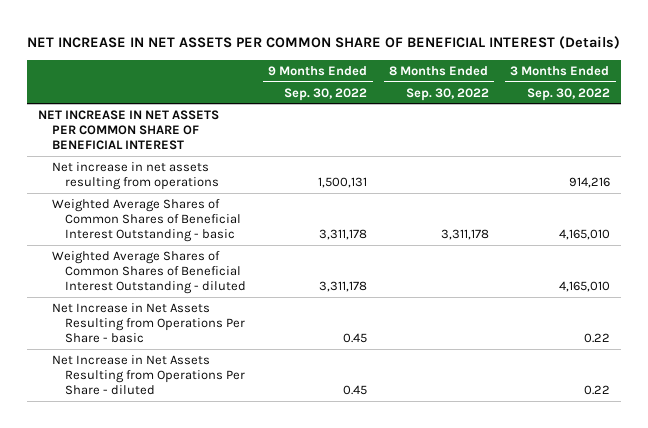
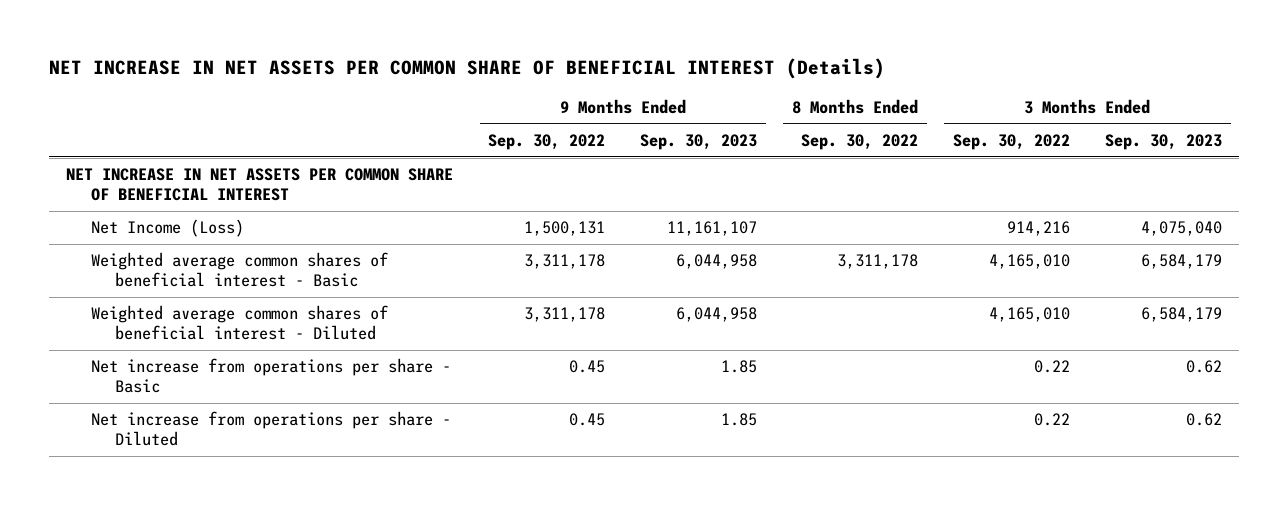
- | 9 Months Ended Sep. 30, 2022 | 8 Months Ended Sep. 30, 2022 | 3 Months Ended Sep. 30, 2022
+ | 9 Months Ended Sep. 30, 2022 | 9 Months Ended Sep. 30, 2023 | 8 Months Ended Sep. 30, 2022 | 3 Months Ended Sep. 30, 2022 | 3 Months Ended Sep. 30, 2023
- Net increase in net assets resulting from operations | 1,500,131 | | 914,216
- Weighted Average Shares of Common Shares of Beneficial Interest Outstanding - basic | 3,311,178 | 3,311,178 | 4,165,010
- Weighted Average Shares of Common Shares of Beneficial Interest Outstanding - diluted | 3,311,178 | | 4,165,010
- Net Increase in Net Assets Resulting from Operations Per Share - basic | 0.45 | | 0.22
- Net Increase in Net Assets Resulting from Operations Per Share - diluted | 0.45 | | 0.22
+ Net Income (Loss) | 1,500,131 | 11,161,107 | | 914,216 | 4,075,040
+ Weighted average common shares of beneficial interest - Basic | 3,311,178 | 6,044,958 | 3,311,178 | 4,165,010 | 6,584,179
+ Weighted average common shares of beneficial interest - Diluted | 3,311,178 | 6,044,958 | | 4,165,010 | 6,584,179
+ Net increase from operations per share - Basic | 0.45 | 1.85 | | 0.22 | 0.62
+ Net increase from operations per share - Diluted | 0.45 | 1.85 | | 0.22 | 0.62

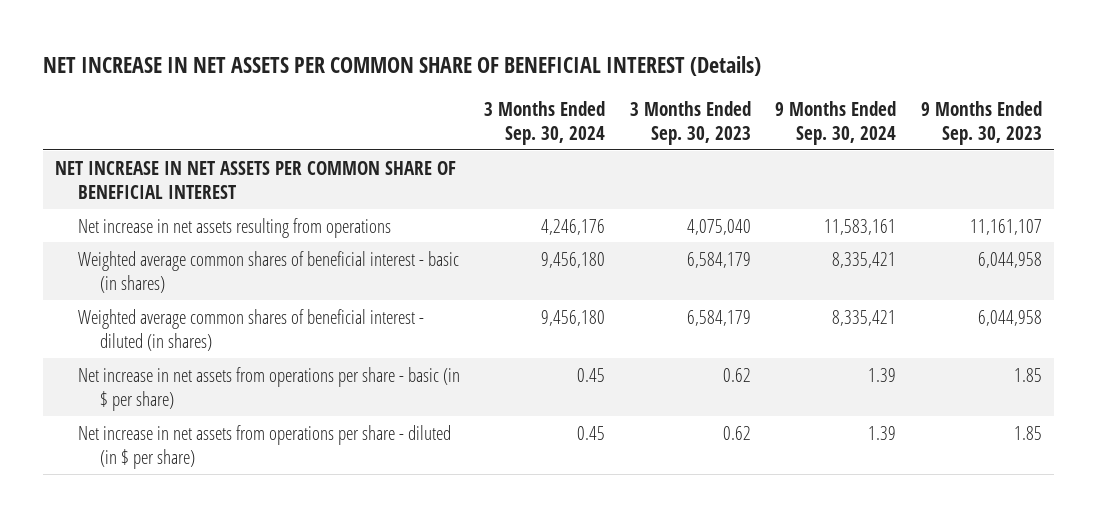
- | 9 Months Ended Sep. 30, 2022 | 9 Months Ended Sep. 30, 2023 | 8 Months Ended Sep. 30, 2022 | 3 Months Ended Sep. 30, 2022 | 3 Months Ended Sep. 30, 2023
+ | 3 Months Ended Sep. 30, 2024 | 3 Months Ended Sep. 30, 2023 | 9 Months Ended Sep. 30, 2024 | 9 Months Ended Sep. 30, 2023
- Net Income (Loss) | 1,500,131 | 11,161,107 | | 914,216 | 4,075,040
- Weighted average common shares of beneficial interest - Basic | 3,311,178 | 6,044,958 | 3,311,178 | 4,165,010 | 6,584,179
- Weighted average common shares of beneficial interest - Diluted | 3,311,178 | 6,044,958 | | 4,165,010 | 6,584,179
- Net increase from operations per share - Basic | 0.45 | 1.85 | | 0.22 | 0.62
- Net increase from operations per share - Diluted | 0.45 | 1.85 | | 0.22 | 0.62
+ Net increase in net assets resulting from operations | 4,246,176 | 4,075,040 | 11,583,161 | 11,161,107
+ Weighted average common shares of beneficial interest - basic (in shares) | 9,456,180 | 6,584,179 | 8,335,421 | 6,044,958
+ Weighted average common shares of beneficial interest - diluted (in shares) | 9,456,180 | 6,584,179 | 8,335,421 | 6,044,958
+ Net increase in net assets from operations per share - basic (in $ per share) | 0.45 | 0.62 | 1.39 | 1.85
+ Net increase in net assets from operations per share - diluted (in $ per share) | 0.45 | 0.62 | 1.39 | 1.85

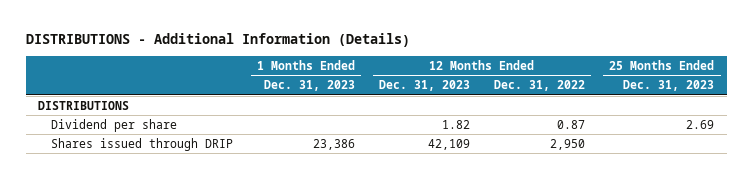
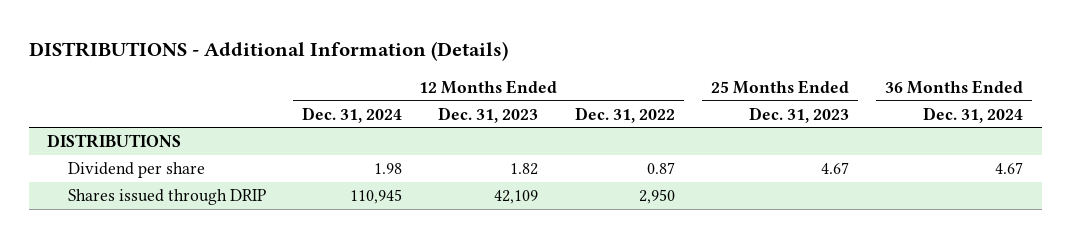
- | 1 Months Ended Dec. 31, 2023 | 12 Months Ended Dec. 31, 2023 | 12 Months Ended Dec. 31, 2022 | 25 Months Ended Dec. 31, 2023
+ | 12 Months Ended Dec. 31, 2024 | 12 Months Ended Dec. 31, 2023 | 12 Months Ended Dec. 31, 2022 | 25 Months Ended Dec. 31, 2023 | 36 Months Ended Dec. 31, 2024
- Dividend per share | | 1.82 | 0.87 | 2.69
+ Dividend per share | 1.98 | 1.82 | 0.87 | 4.67 | 4.67

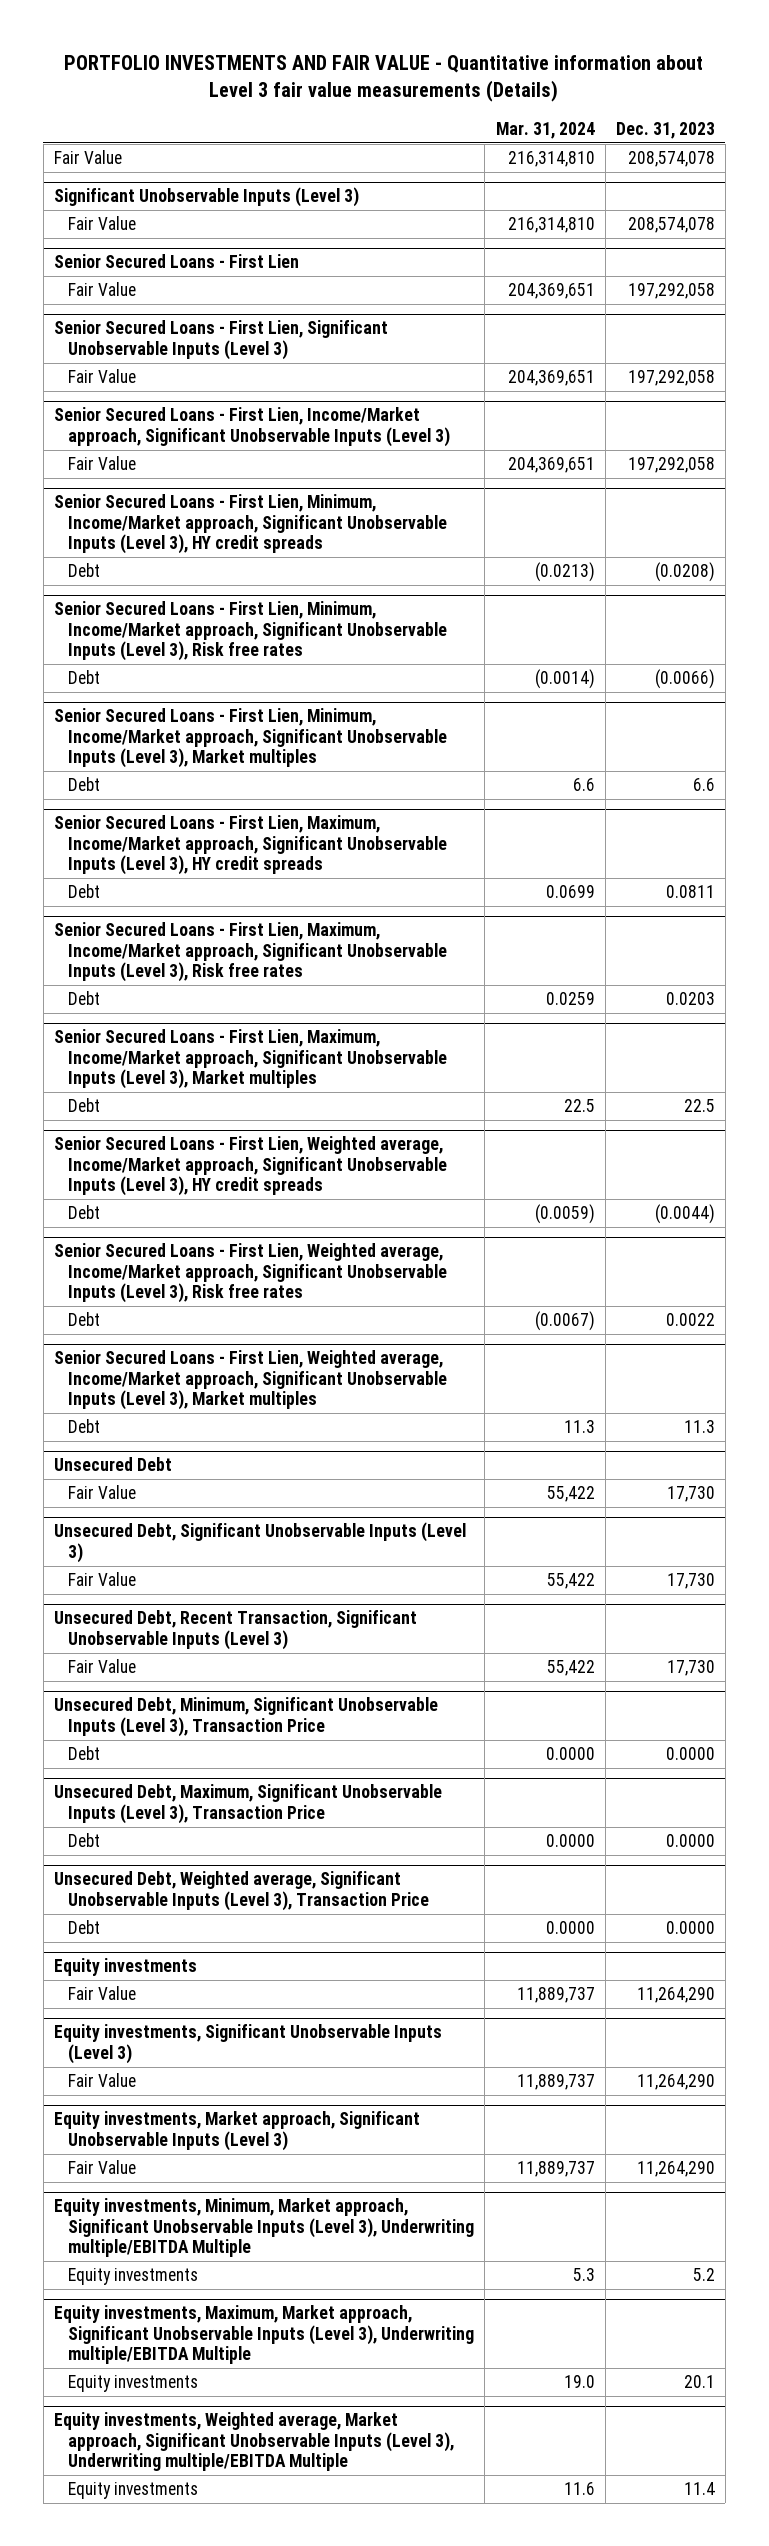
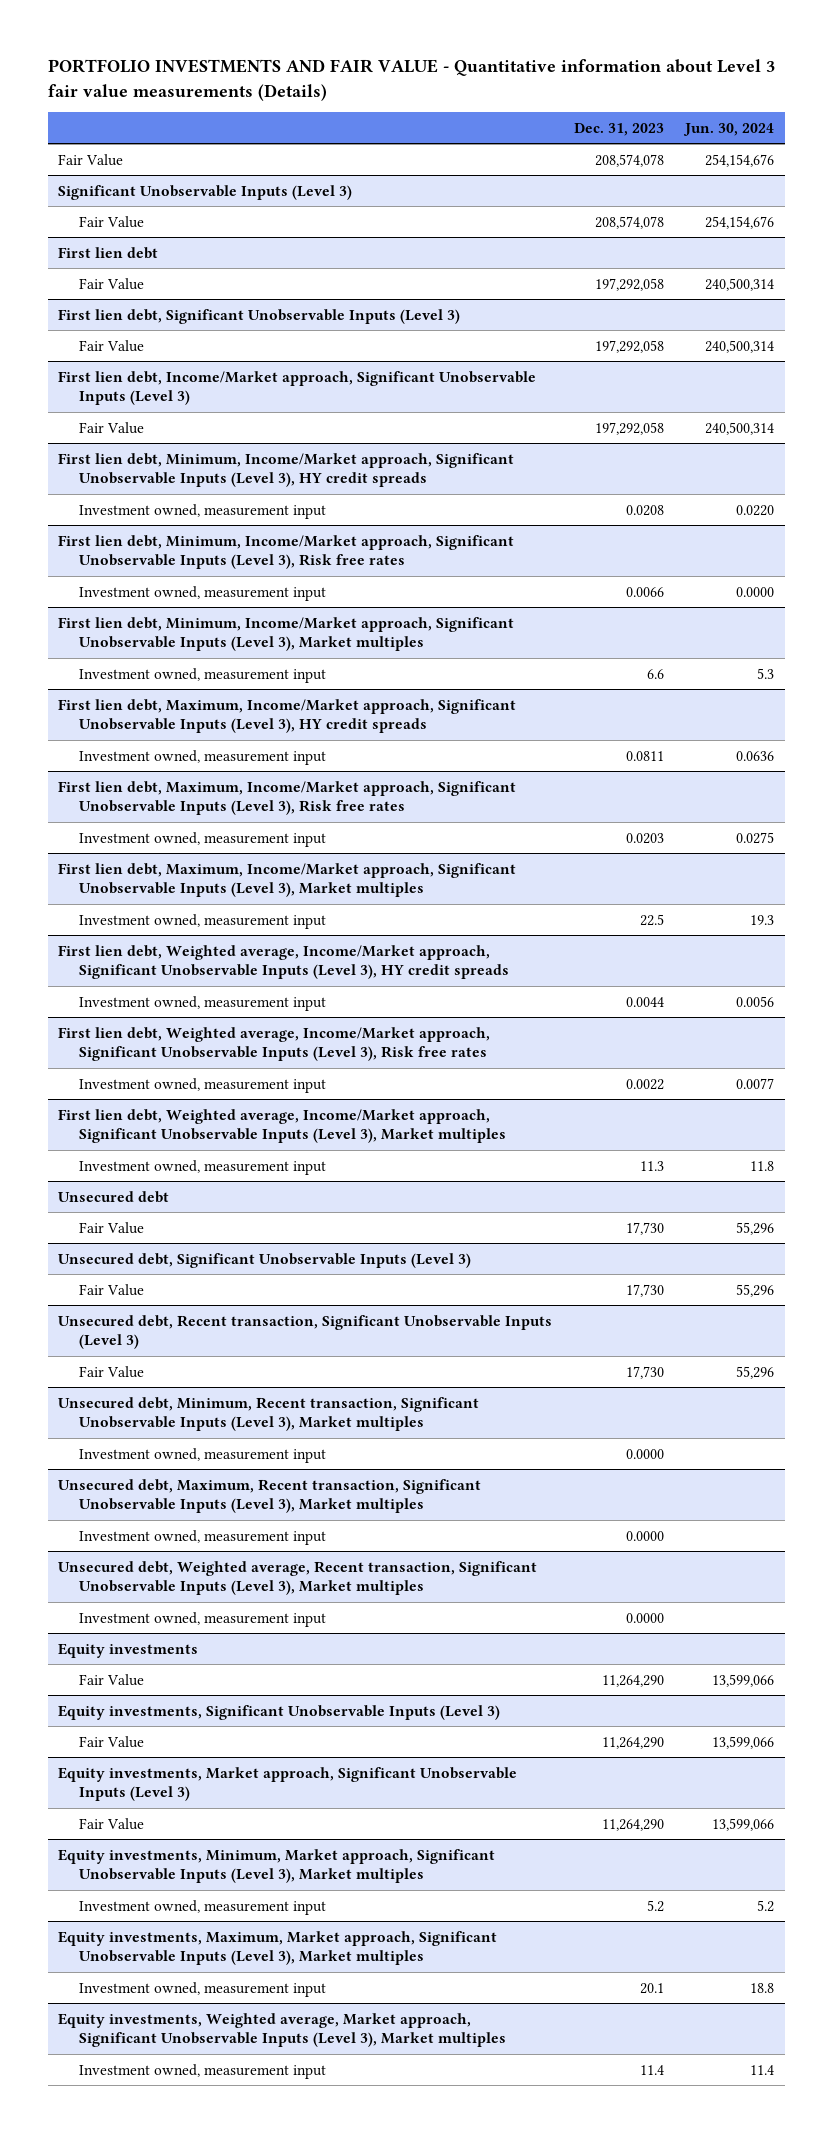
- | Mar. 31, 2024 | Dec. 31, 2023
+ | Dec. 31, 2023 | Jun. 30, 2024
- Senior Secured Loans - First Lien
+ First lien debt
- Senior Secured Loans - First Lien, Significant Unobservable Inputs (Level 3)
+ First lien debt, Significant Unobservable Inputs (Level 3)
- Senior Secured Loans - First Lien, Income/Market approach, Significant Unobservable Inputs (Level 3)
+ First lien debt, Income/Market approach, Significant Unobservable Inputs (Level 3)
- Senior Secured Loans - First Lien, Minimum, Income/Market approach, Significant Unobservable Inputs (Level 3), HY credit spreads
- Debt | (0.0213) | (0.0208)
- Senior Secured Loans - First Lien, Minimum, Income/Market approach, Significant Unobservable Inputs (Level 3), Risk free rates
- Debt | (0.0014) | (0.0066)
- Senior Secured Loans - First Lien, Minimum, Income/Market approach, Significant Unobservable Inputs (Level 3), Market multiples
- Debt | 6.6 | 6.6
- Senior Secured Loans - First Lien, Maximum, Income/Market approach, Significant Unobservable Inputs (Level 3), HY credit spreads
- Debt | 0.0699 | 0.0811
- Senior Secured Loans - First Lien, Maximum, Income/Market approach, Significant Unobservable Inputs (Level 3), Risk free rates
- Debt | 0.0259 | 0.0203
- Senior Secured Loans - First Lien, Maximum, Income/Market approach, Significant Unobservable Inputs (Level 3), Market multiples
- Debt | 22.5 | 22.5
- Senior Secured Loans - First Lien, Weighted average, Income/Market approach, Significant Unobservable Inputs (Level 3), HY credit spreads
- Debt | (0.0059) | (0.0044)
- Senior Secured Loans - First Lien, Weighted average, Income/Market approach, Significant Unobservable Inputs (Level 3), Risk free rates
- Debt | (0.0067) | 0.0022
- Senior Secured Loans - First Lien, Weighted average, Income/Market approach, Significant Unobservable Inputs (Level 3), Market multiples
- Debt | 11.3 | 11.3
- Unsecured Debt
+ First lien debt, Minimum, Income/Market approach, Significant Unobservable Inputs (Level 3), HY credit spreads
+ Investment owned, measurement input | 0.0208 | 0.0220
+ First lien debt, Minimum, Income/Market approach, Significant Unobservable Inputs (Level 3), Risk free rates
+ Investment owned, measurement input | 0.0066 | 0.0000
+ First lien debt, Minimum, Income/Market approach, Significant Unobservable Inputs (Level 3), Market multiples
+ Investment owned, measurement input | 6.6 | 5.3
+ First lien debt, Maximum, Income/Market approach, Significant Unobservable Inputs (Level 3), HY credit spreads
+ Investment owned, measurement input | 0.0811 | 0.0636
+ First lien debt, Maximum, Income/Market approach, Significant Unobservable Inputs (Level 3), Risk free rates
+ Investment owned, measurement input | 0.0203 | 0.0275
+ First lien debt, Maximum, Income/Market approach, Significant Unobservable Inputs (Level 3), Market multiples
+ Investment owned, measurement input | 22.5 | 19.3
+ First lien debt, Weighted average, Income/Market approach, Significant Unobservable Inputs (Level 3), HY credit spreads
+ Investment owned, measurement input | 0.0044 | 0.0056
+ First lien debt, Weighted average, Income/Market approach, Significant Unobservable Inputs (Level 3), Risk free rates
+ Investment owned, measurement input | 0.0022 | 0.0077
+ First lien debt, Weighted average, Income/Market approach, Significant Unobservable Inputs (Level 3), Market multiples
+ Investment owned, measurement input | 11.3 | 11.8
+ Unsecured debt
- Unsecured Debt, Significant Unobservable Inputs (Level 3)
+ Unsecured debt, Significant Unobservable Inputs (Level 3)
- Unsecured Debt, Recent Transaction, Significant Unobservable Inputs (Level 3)
+ Unsecured debt, Recent transaction, Significant Unobservable Inputs (Level 3)
- Unsecured Debt, Minimum, Significant Unobservable Inputs (Level 3), Transaction Price
- Debt | 0.0000 | 0.0000
- Unsecured Debt, Maximum, Significant Unobservable Inputs (Level 3), Transaction Price
- Debt | 0.0000 | 0.0000
- Unsecured Debt, Weighted average, Significant Unobservable Inputs (Level 3), Transaction Price
- Debt | 0.0000 | 0.0000
+ Unsecured debt, Minimum, Recent transaction, Significant Unobservable Inputs (Level 3), Market multiples
+ Investment owned, measurement input | 0.0000 |
+ Unsecured debt, Maximum, Recent transaction, Significant Unobservable Inputs (Level 3), Market multiples
+ Investment owned, measurement input | 0.0000 |
+ Unsecured debt, Weighted average, Recent transaction, Significant Unobservable Inputs (Level 3), Market multiples
+ Investment owned, measurement input | 0.0000 |
- Equity investments, Minimum, Market approach, Significant Unobservable Inputs (Level 3), Underwriting multiple/EBITDA Multiple
- Equity investments | 5.3 | 5.2
- Equity investments, Maximum, Market approach, Significant Unobservable Inputs (Level 3), Underwriting multiple/EBITDA Multiple
- Equity investments | 19.0 | 20.1
- Equity investments, Weighted average, Market approach, Significant Unobservable Inputs (Level 3), Underwriting multiple/EBITDA Multiple
- Equity investments | 11.6 | 11.4
+ Equity investments, Minimum, Market approach, Significant Unobservable Inputs (Level 3), Market multiples
+ Investment owned, measurement input | 5.2 | 5.2
+ Equity investments, Maximum, Market approach, Significant Unobservable Inputs (Level 3), Market multiples
+ Investment owned, measurement input | 20.1 | 18.8
+ Equity investments, Weighted average, Market approach, Significant Unobservable Inputs (Level 3), Market multiples
+ Investment owned, measurement input | 11.4 | 11.4

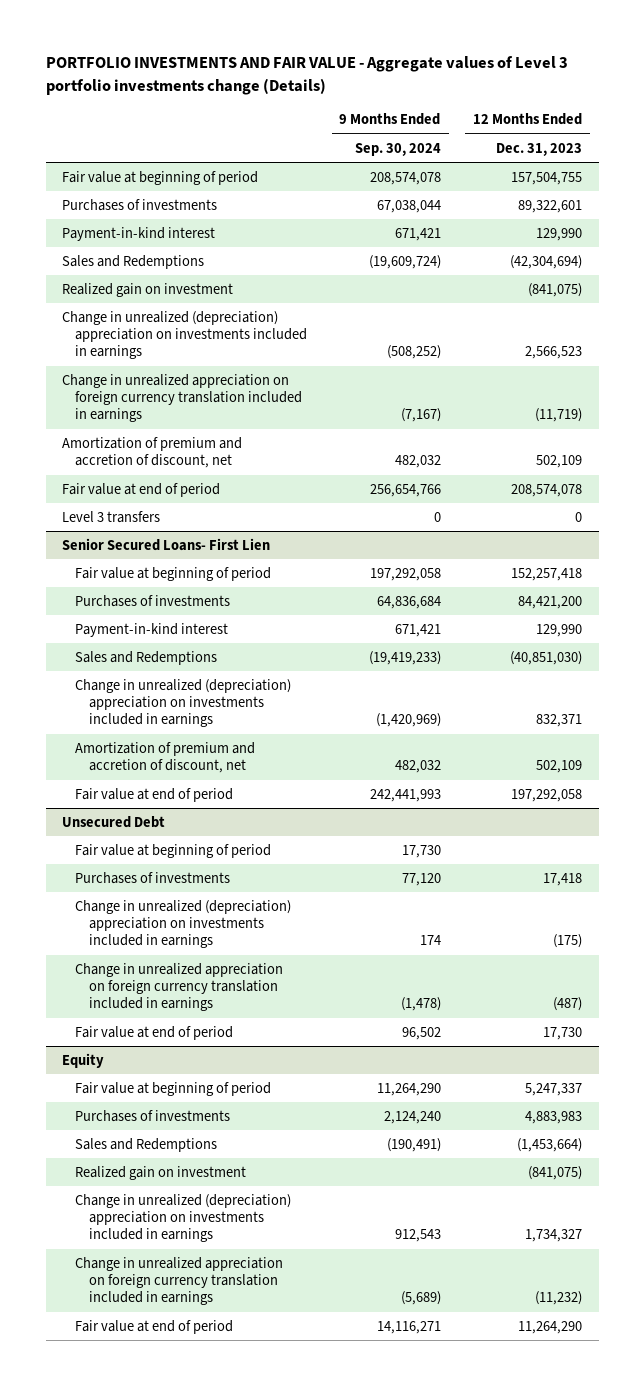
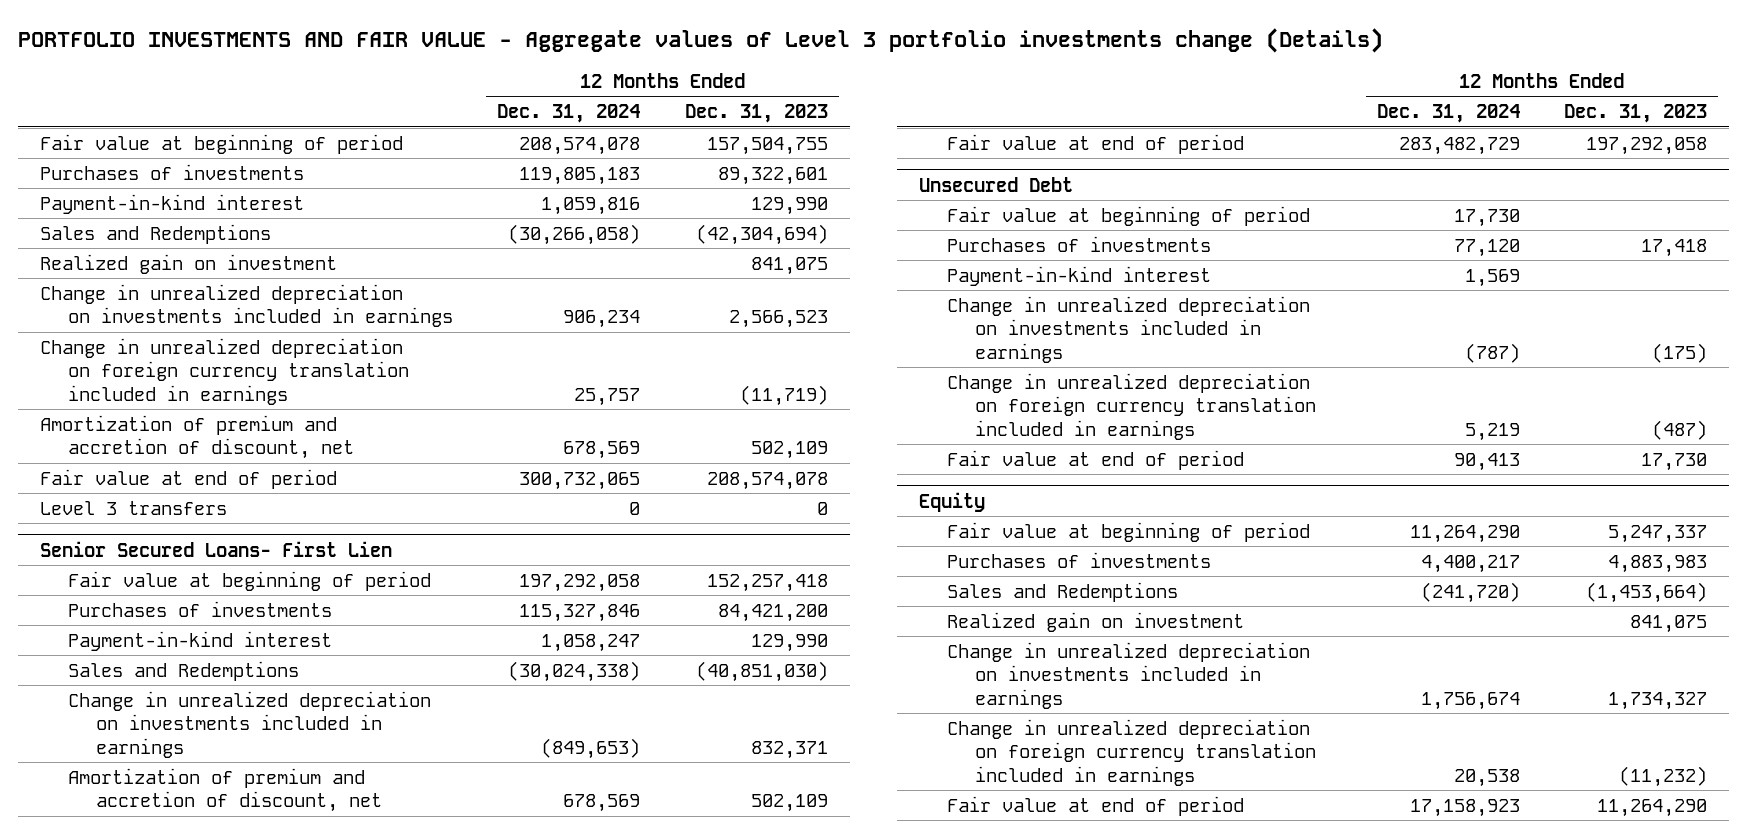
- | 9 Months Ended Sep. 30, 2024 | 12 Months Ended Dec. 31, 2023
+ | 12 Months Ended Dec. 31, 2024 | 12 Months Ended Dec. 31, 2023
- Realized gain on investment | | (841,075)
- Change in unrealized (depreciation) appreciation on investments included in earnings | (508,252) | 2,566,523
- Change in unrealized appreciation on foreign currency translation included in earnings | (7,167) | (11,719)
+ Realized gain on investment | | 841,075
+ Change in unrealized depreciation on investments included in earnings | 906,234 | 2,566,523
+ Change in unrealized depreciation on foreign currency translation included in earnings | 25,757 | (11,719)
@ Senior Secured Loans- First Lien
- Change in unrealized (depreciation) appreciation on investments included in earnings | (1,420,969) | 832,371
+ Change in unrealized depreciation on investments included in earnings | (849,653) | 832,371
@ Unsecured Debt
- Change in unrealized (depreciation) appreciation on investments included in earnings | 174 | (175)
- Change in unrealized appreciation on foreign currency translation included in earnings | (1,478) | (487)
+ Payment-in-kind interest | 1,569 |
+ Change in unrealized depreciation on investments included in earnings | (787) | (175)
+ Change in unrealized depreciation on foreign currency translation included in earnings | 5,219 | (487)
@ Equity
- Realized gain on investment | | (841,075)
- Change in unrealized (depreciation) appreciation on investments included in earnings | 912,543 | 1,734,327
- Change in unrealized appreciation on foreign currency translation included in earnings | (5,689) | (11,232)
+ Realized gain on investment | | 841,075
+ Change in unrealized depreciation on investments included in earnings | 1,756,674 | 1,734,327
+ Change in unrealized depreciation on foreign currency translation included in earnings | 20,538 | (11,232)

